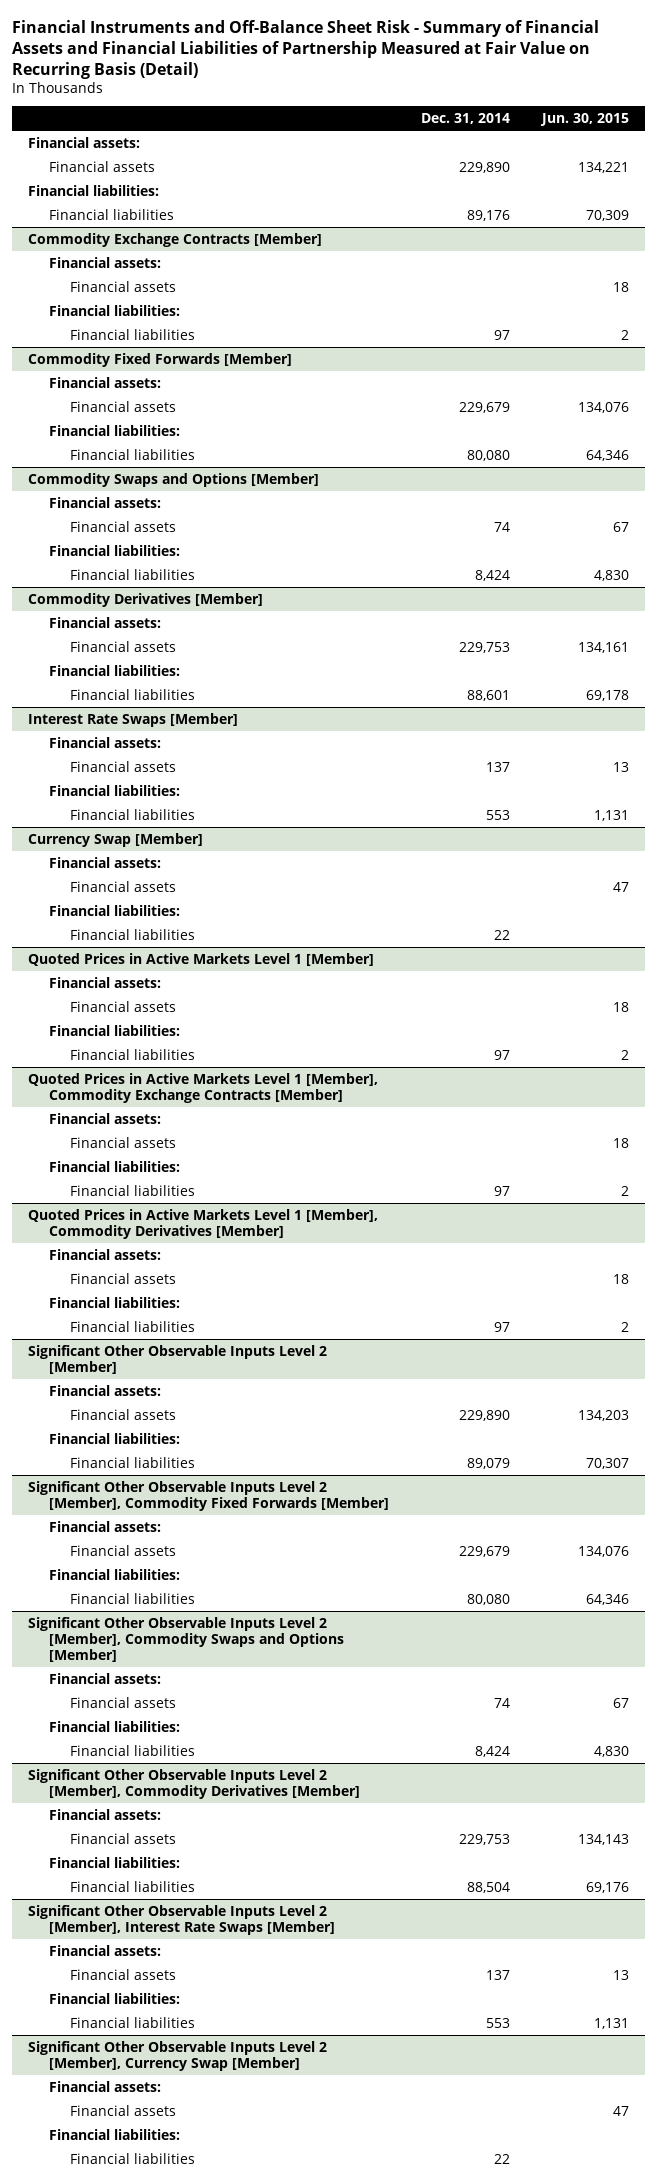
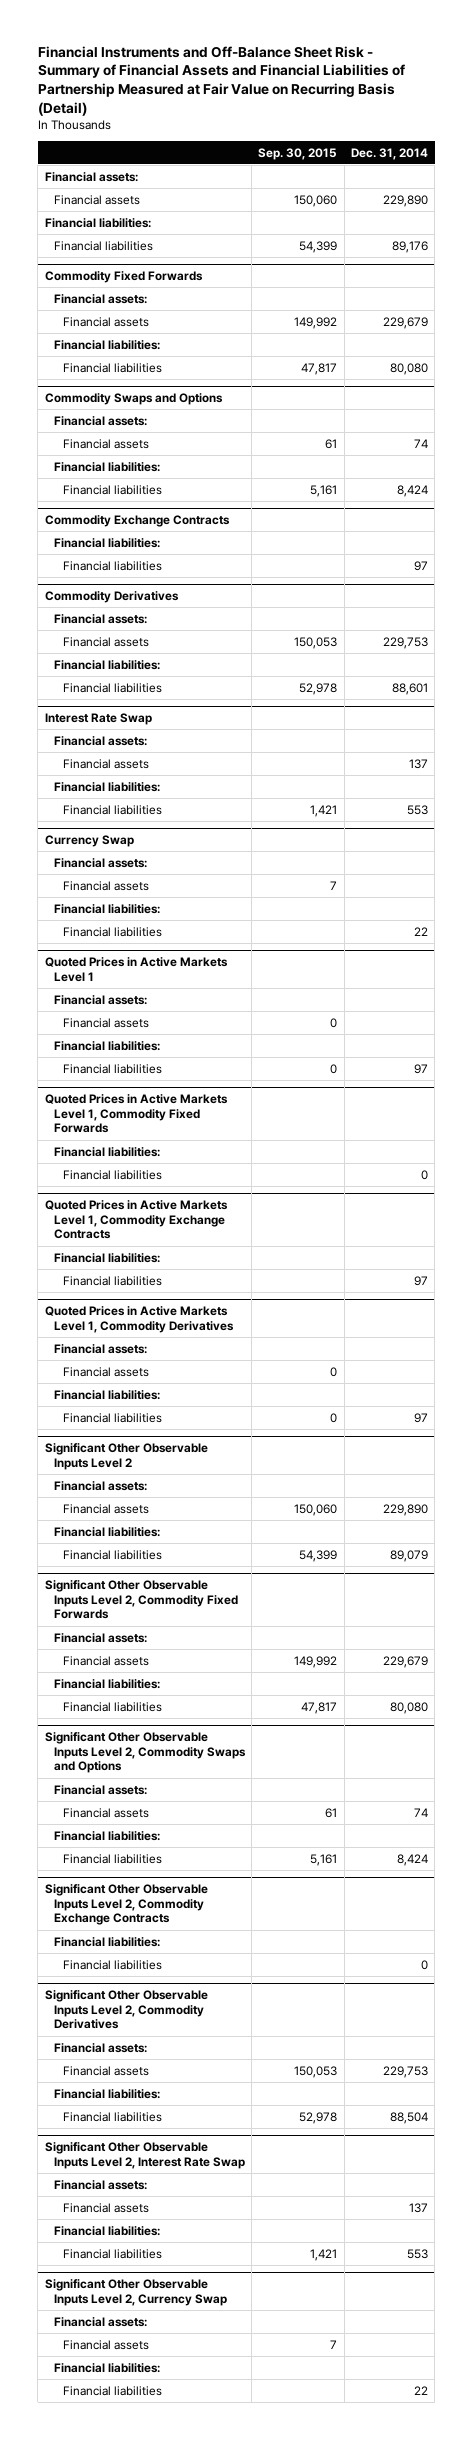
- | Dec. 31, 2014 | Jun. 30, 2015
+ | Sep. 30, 2015 | Dec. 31, 2014
- Commodity Exchange Contracts [Member]
- Financial assets:
- Financial assets | | 18
- Financial liabilities:
- Financial liabilities | 97 | 2
- Commodity Fixed Forwards [Member]
+ Commodity Fixed Forwards
- Commodity Swaps and Options [Member]
+ Commodity Swaps and Options
- Commodity Derivatives [Member]
+ Commodity Exchange Contracts
+ Financial liabilities:
+ Financial liabilities | | 97
+ Commodity Derivatives
- Interest Rate Swaps [Member]
+ Interest Rate Swap
- Currency Swap [Member]
+ Currency Swap
- Quoted Prices in Active Markets Level 1 [Member]
+ Quoted Prices in Active Markets Level 1
- Quoted Prices in Active Markets Level 1 [Member], Commodity Exchange Contracts [Member]
- Financial assets:
- Financial assets | | 18
+ Quoted Prices in Active Markets Level 1, Commodity Fixed Forwards
+ Financial liabilities | | 0
+ Quoted Prices in Active Markets Level 1, Commodity Exchange Contracts
+ Financial liabilities:
- Quoted Prices in Active Markets Level 1 [Member], Commodity Derivatives [Member]
+ Quoted Prices in Active Markets Level 1, Commodity Derivatives
- Significant Other Observable Inputs Level 2 [Member]
+ Significant Other Observable Inputs Level 2
- Significant Other Observable Inputs Level 2 [Member], Commodity Fixed Forwards [Member]
+ Significant Other Observable Inputs Level 2, Commodity Fixed Forwards
- Significant Other Observable Inputs Level 2 [Member], Commodity Swaps and Options [Member]
+ Significant Other Observable Inputs Level 2, Commodity Swaps and Options
- Significant Other Observable Inputs Level 2 [Member], Commodity Derivatives [Member]
+ Significant Other Observable Inputs Level 2, Commodity Exchange Contracts
+ Financial liabilities:
+ Financial liabilities | | 0
+ Significant Other Observable Inputs Level 2, Commodity Derivatives
- Significant Other Observable Inputs Level 2 [Member], Interest Rate Swaps [Member]
+ Significant Other Observable Inputs Level 2, Interest Rate Swap
- Significant Other Observable Inputs Level 2 [Member], Currency Swap [Member]
+ Significant Other Observable Inputs Level 2, Currency Swap

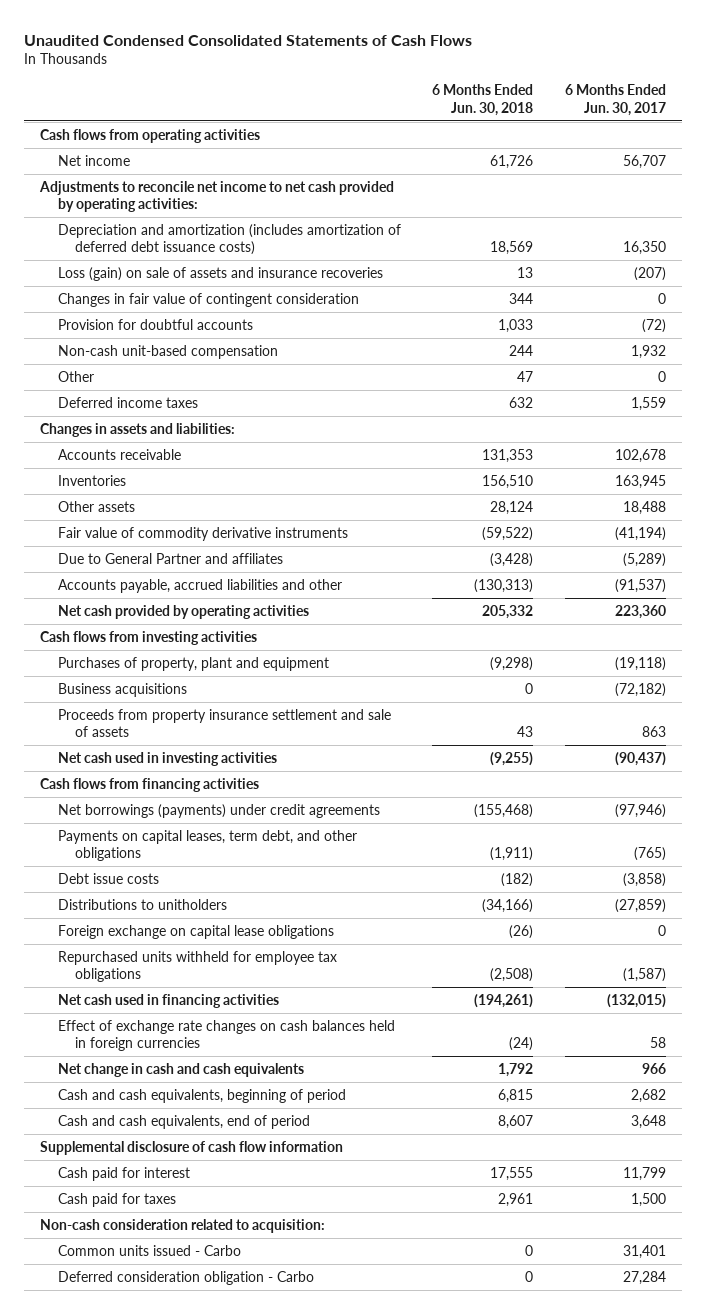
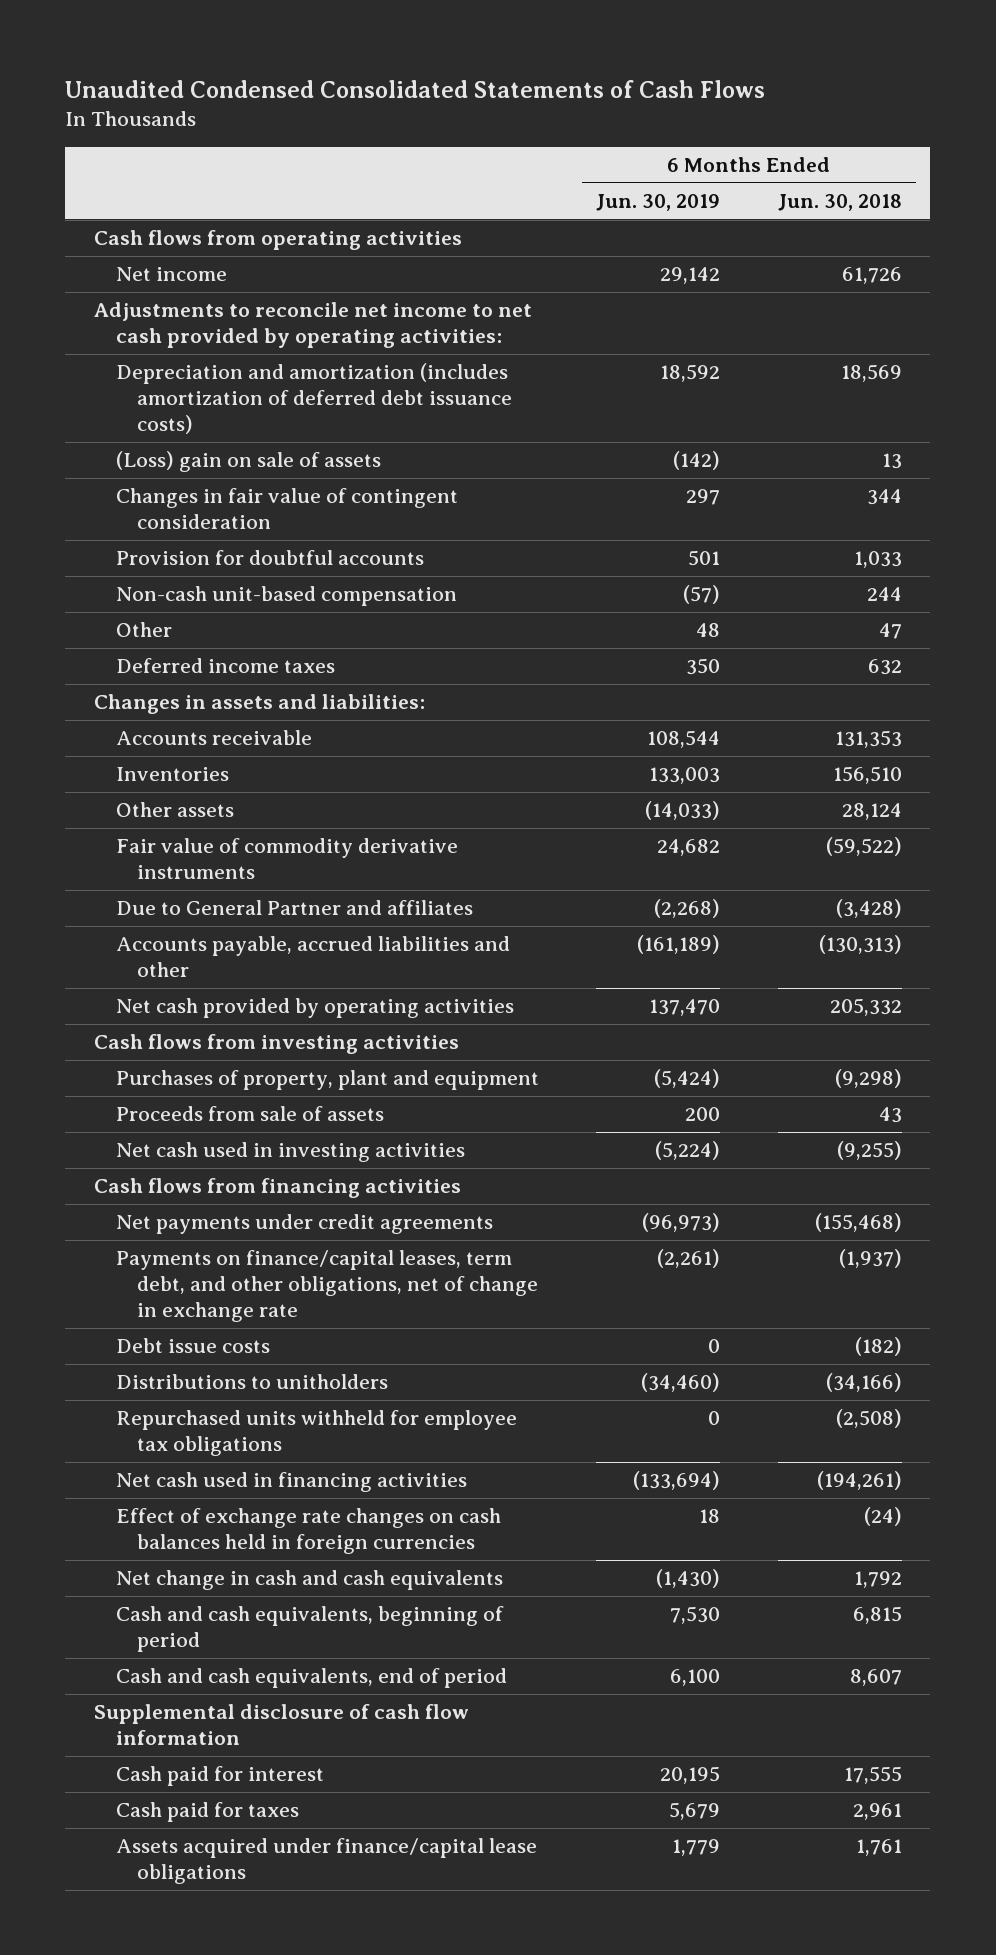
- | 6 Months Ended Jun. 30, 2018 | 6 Months Ended Jun. 30, 2017
+ | 6 Months Ended Jun. 30, 2019 | 6 Months Ended Jun. 30, 2018
- Loss (gain) on sale of assets and insurance recoveries | 13 | (207)
+ (Loss) gain on sale of assets | (142) | 13
- Business acquisitions | 0 | (72,182)
- Proceeds from property insurance settlement and sale of assets | 43 | 863
+ Proceeds from sale of assets | 200 | 43
- Net borrowings (payments) under credit agreements | (155,468) | (97,946)
- Payments on capital leases, term debt, and other obligations | (1,911) | (765)
+ Net payments under credit agreements | (96,973) | (155,468)
+ Payments on finance/capital leases, term debt, and other obligations, net of change in exchange rate | (2,261) | (1,937)
- Foreign exchange on capital lease obligations | (26) | 0
- Non-cash consideration related to acquisition:
- Common units issued - Carbo | 0 | 31,401
- Deferred consideration obligation - Carbo | 0 | 27,284
+ Assets acquired under finance/capital lease obligations | 1,779 | 1,761

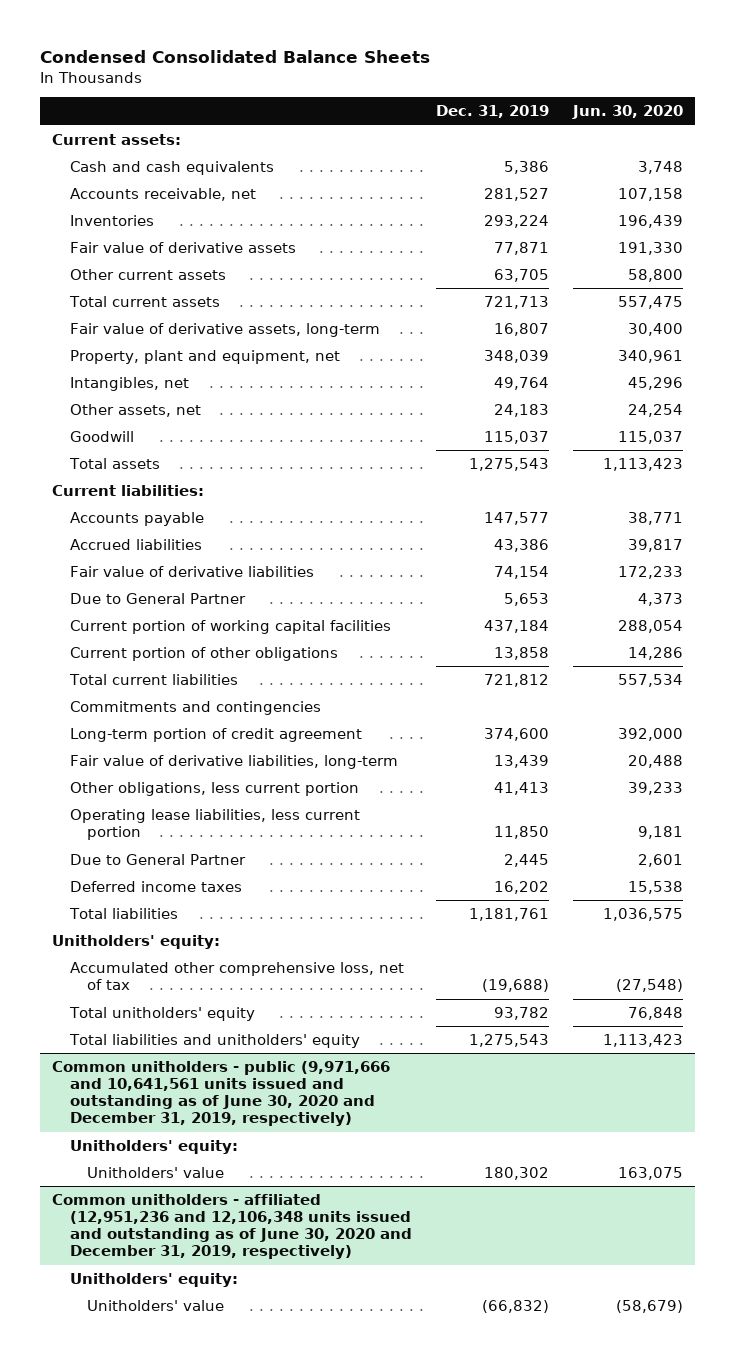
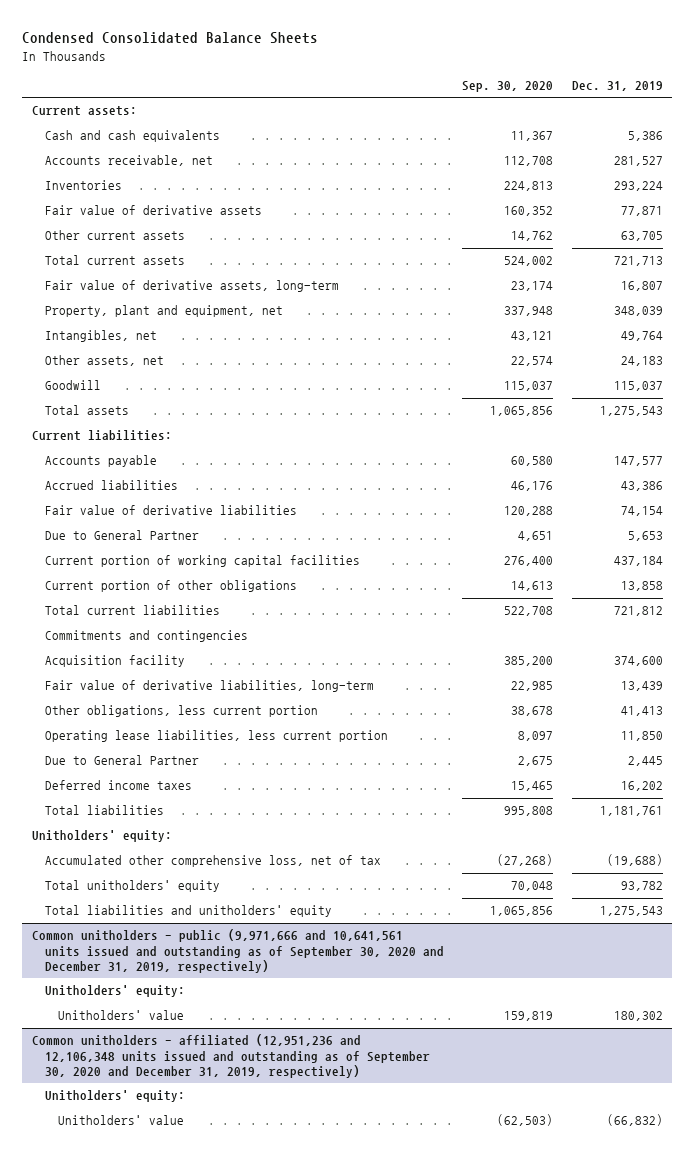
- | Dec. 31, 2019 | Jun. 30, 2020
+ | Sep. 30, 2020 | Dec. 31, 2019
- Long-term portion of credit agreement | 374,600 | 392,000
+ Acquisition facility | 385,200 | 374,600
- Common unitholders - public (9,971,666 and 10,641,561 units issued and outstanding as of June 30, 2020 and December 31, 2019, respectively)
+ Common unitholders - public (9,971,666 and 10,641,561 units issued and outstanding as of September 30, 2020 and December 31, 2019, respectively)
- Common unitholders - affiliated (12,951,236 and 12,106,348 units issued and outstanding as of June 30, 2020 and December 31, 2019, respectively)
+ Common unitholders - affiliated (12,951,236 and 12,106,348 units issued and outstanding as of September 30, 2020 and December 31, 2019, respectively)

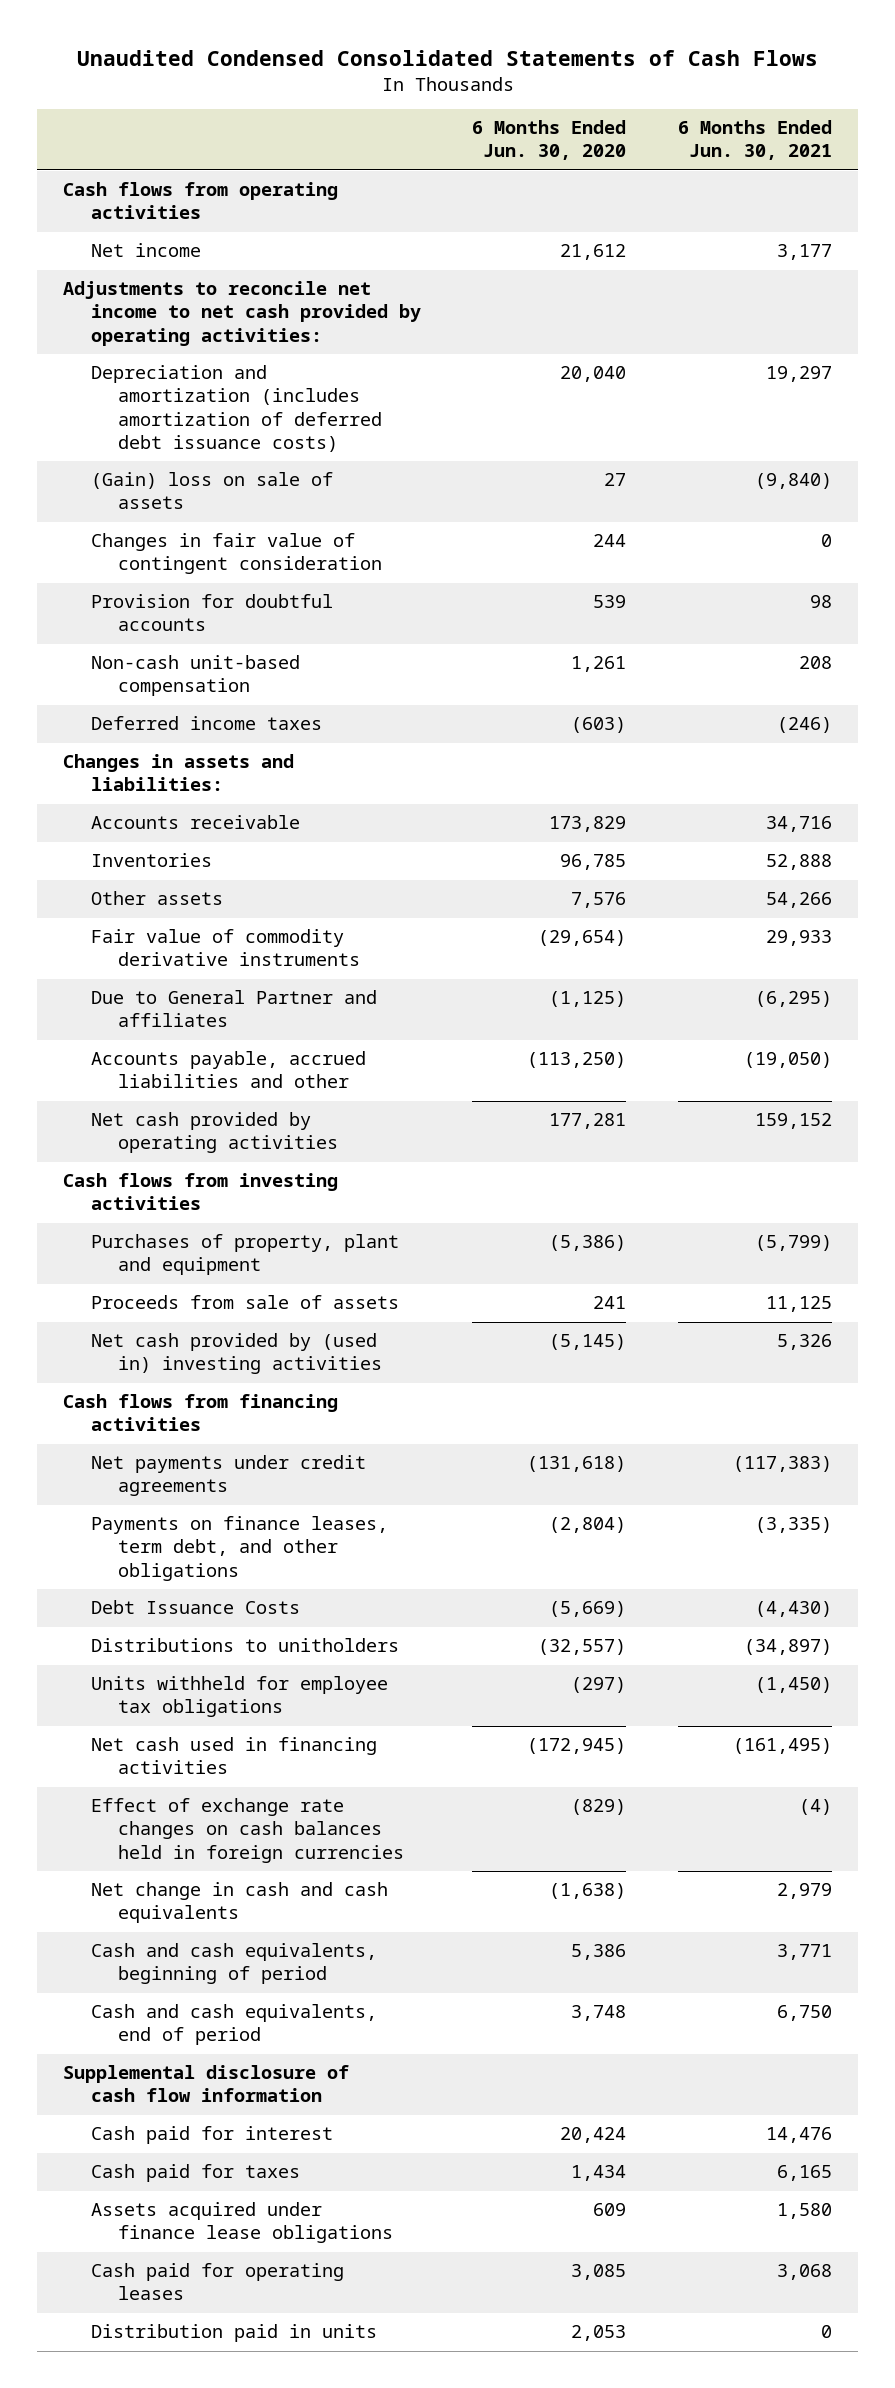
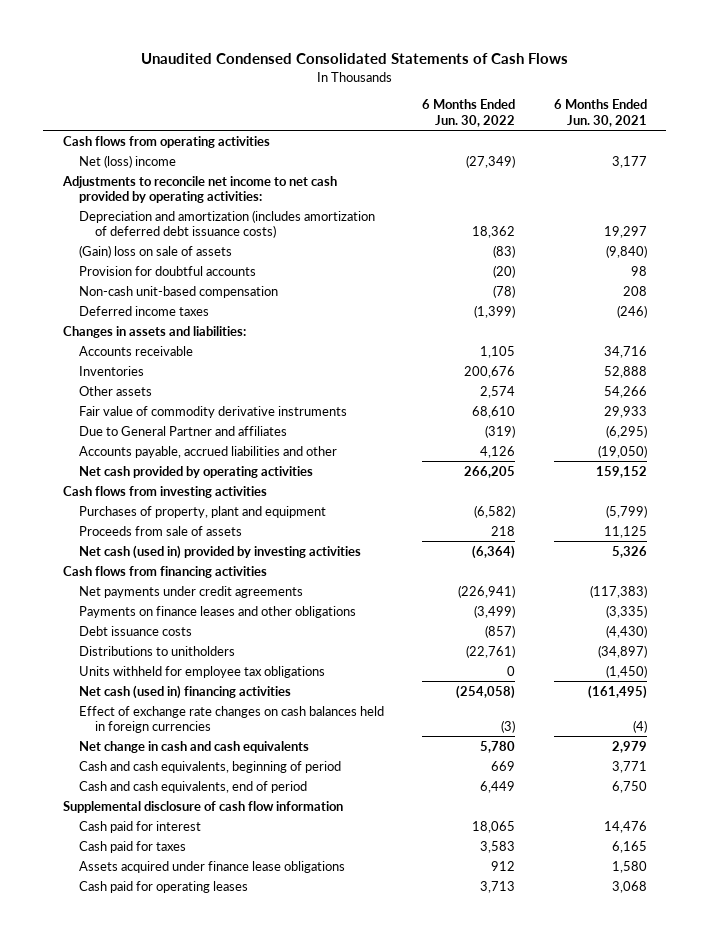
- | 6 Months Ended Jun. 30, 2020 | 6 Months Ended Jun. 30, 2021
+ | 6 Months Ended Jun. 30, 2022 | 6 Months Ended Jun. 30, 2021
- Net income | 21,612 | 3,177
+ Net (loss) income | (27,349) | 3,177
- Changes in fair value of contingent consideration | 244 | 0
- Net cash provided by (used in) investing activities | (5,145) | 5,326
+ Net cash (used in) provided by investing activities | (6,364) | 5,326
- Payments on finance leases, term debt, and other obligations | (2,804) | (3,335)
- Debt Issuance Costs | (5,669) | (4,430)
+ Payments on finance leases and other obligations | (3,499) | (3,335)
+ Debt issuance costs | (857) | (4,430)
- Net cash used in financing activities | (172,945) | (161,495)
+ Net cash (used in) financing activities | (254,058) | (161,495)
- Distribution paid in units | 2,053 | 0

